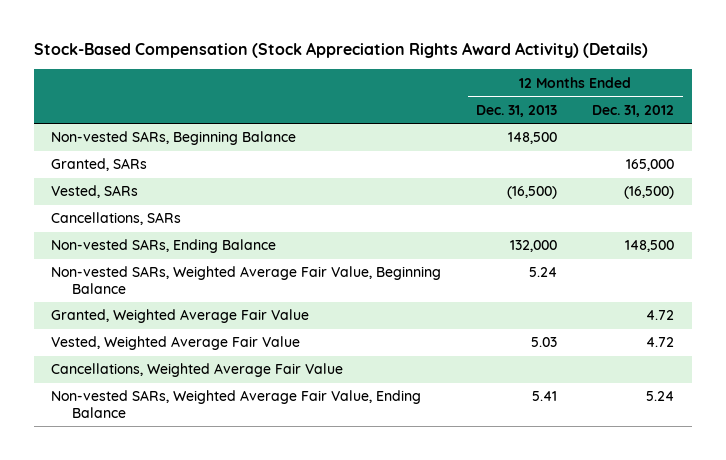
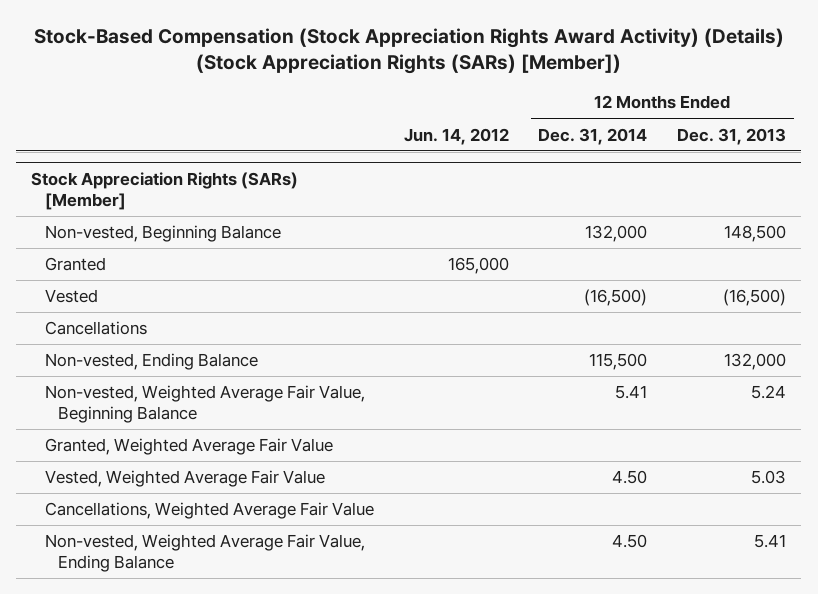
- Stock-Based Compensation (Stock Appreciation Rights Award Activity) (Details)
+ Stock-Based Compensation (Stock Appreciation Rights Award Activity) (Details) (Stock Appreciation Rights (SARs) [Member])
- | 12 Months Ended Dec. 31, 2013 | 12 Months Ended Dec. 31, 2012
+ | Jun. 14, 2012 | 12 Months Ended Dec. 31, 2014 | 12 Months Ended Dec. 31, 2013
- Non-vested SARs, Beginning Balance | 148,500 |
- Granted, SARs | | 165,000
- Vested, SARs | (16,500) | (16,500)
- Cancellations, SARs
- Non-vested SARs, Ending Balance | 132,000 | 148,500
- Non-vested SARs, Weighted Average Fair Value, Beginning Balance | 5.24 |
+ Stock Appreciation Rights (SARs) [Member]
+ Non-vested, Beginning Balance | | 132,000 | 148,500
+ Granted | 165,000 | |
+ Vested | | (16,500) | (16,500)
+ Cancellations
+ Non-vested, Ending Balance | | 115,500 | 132,000
+ Non-vested, Weighted Average Fair Value, Beginning Balance | | 5.41 | 5.24
- Non-vested SARs, Weighted Average Fair Value, Ending Balance | 5.41 | 5.24
+ Non-vested, Weighted Average Fair Value, Ending Balance | | 4.50 | 5.41

